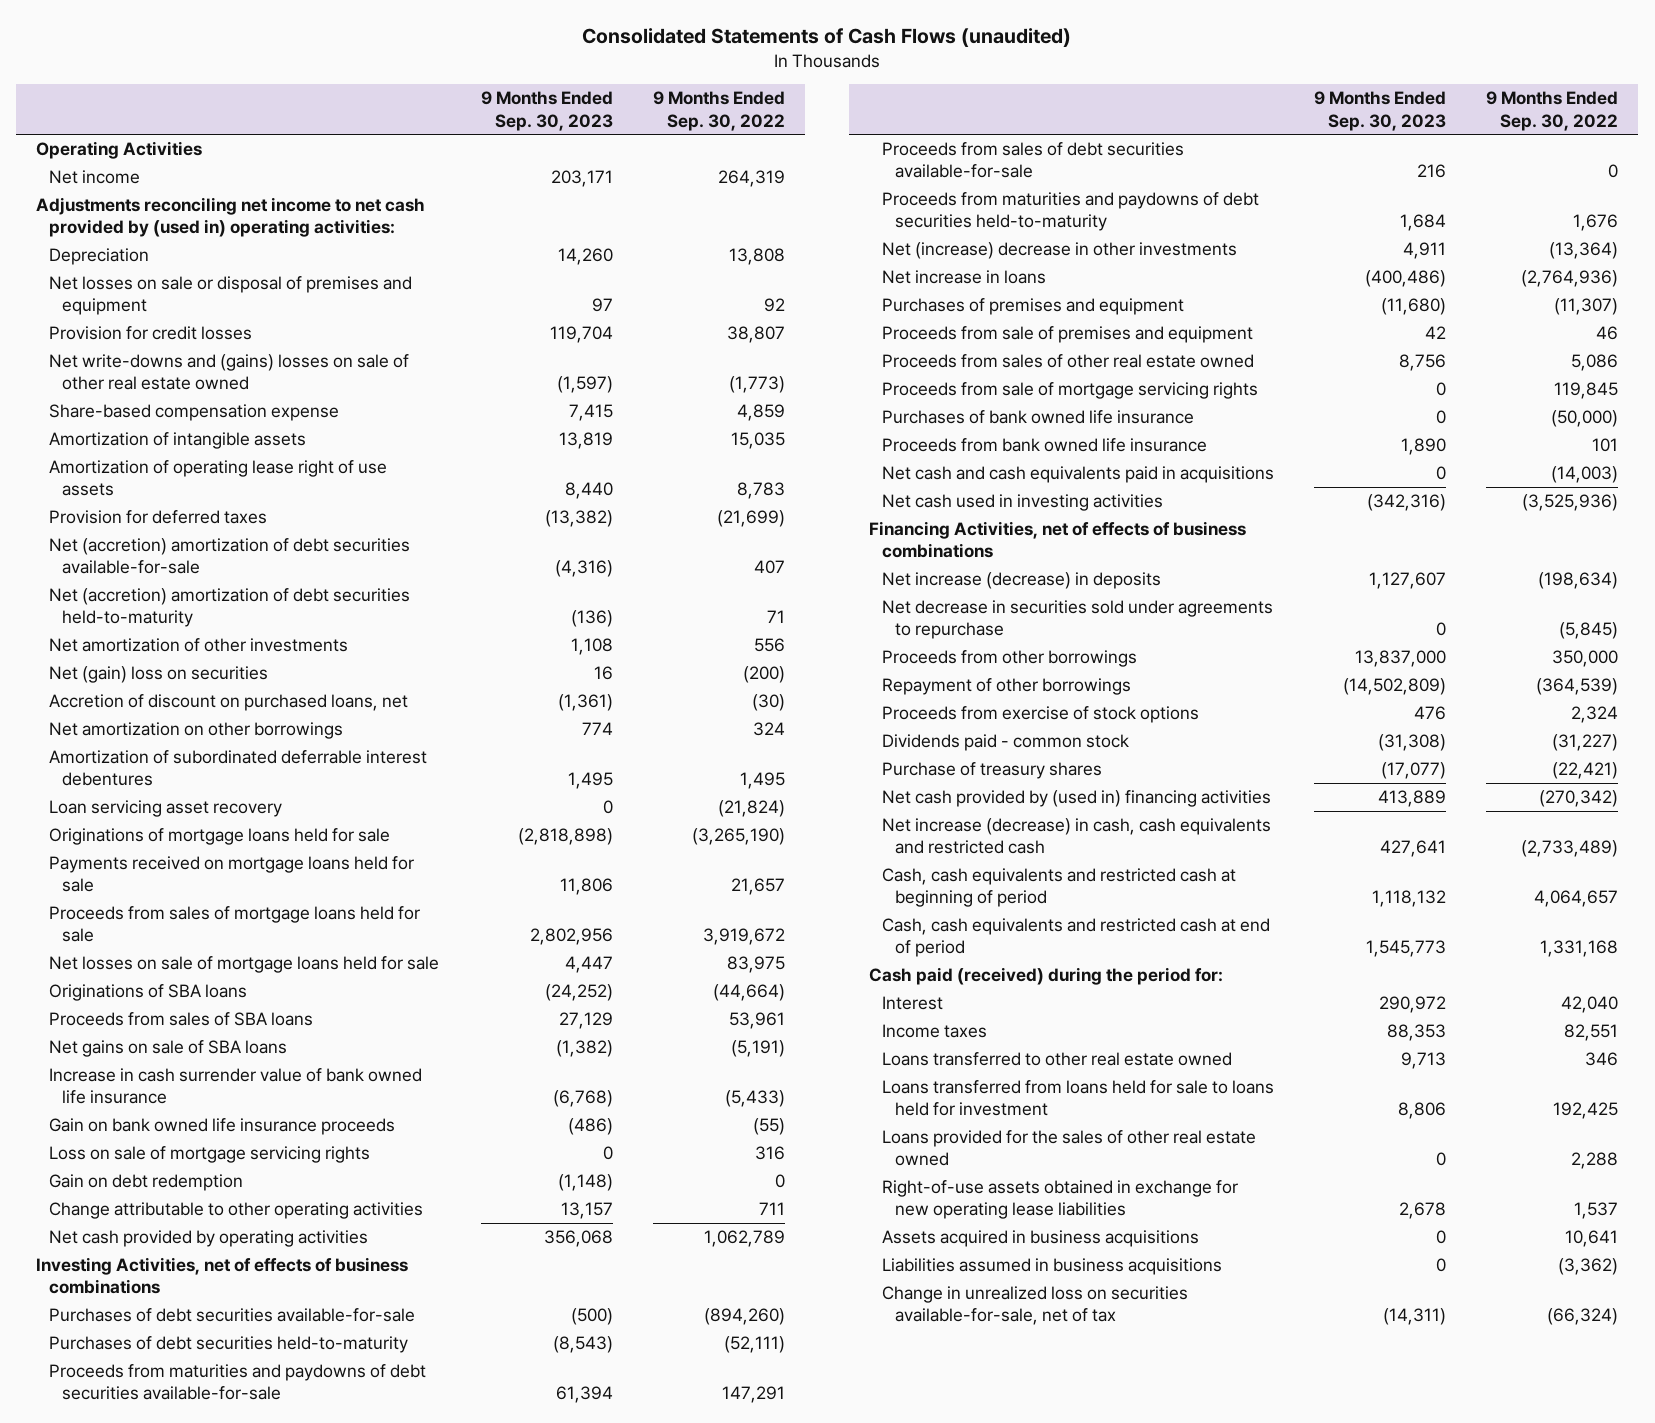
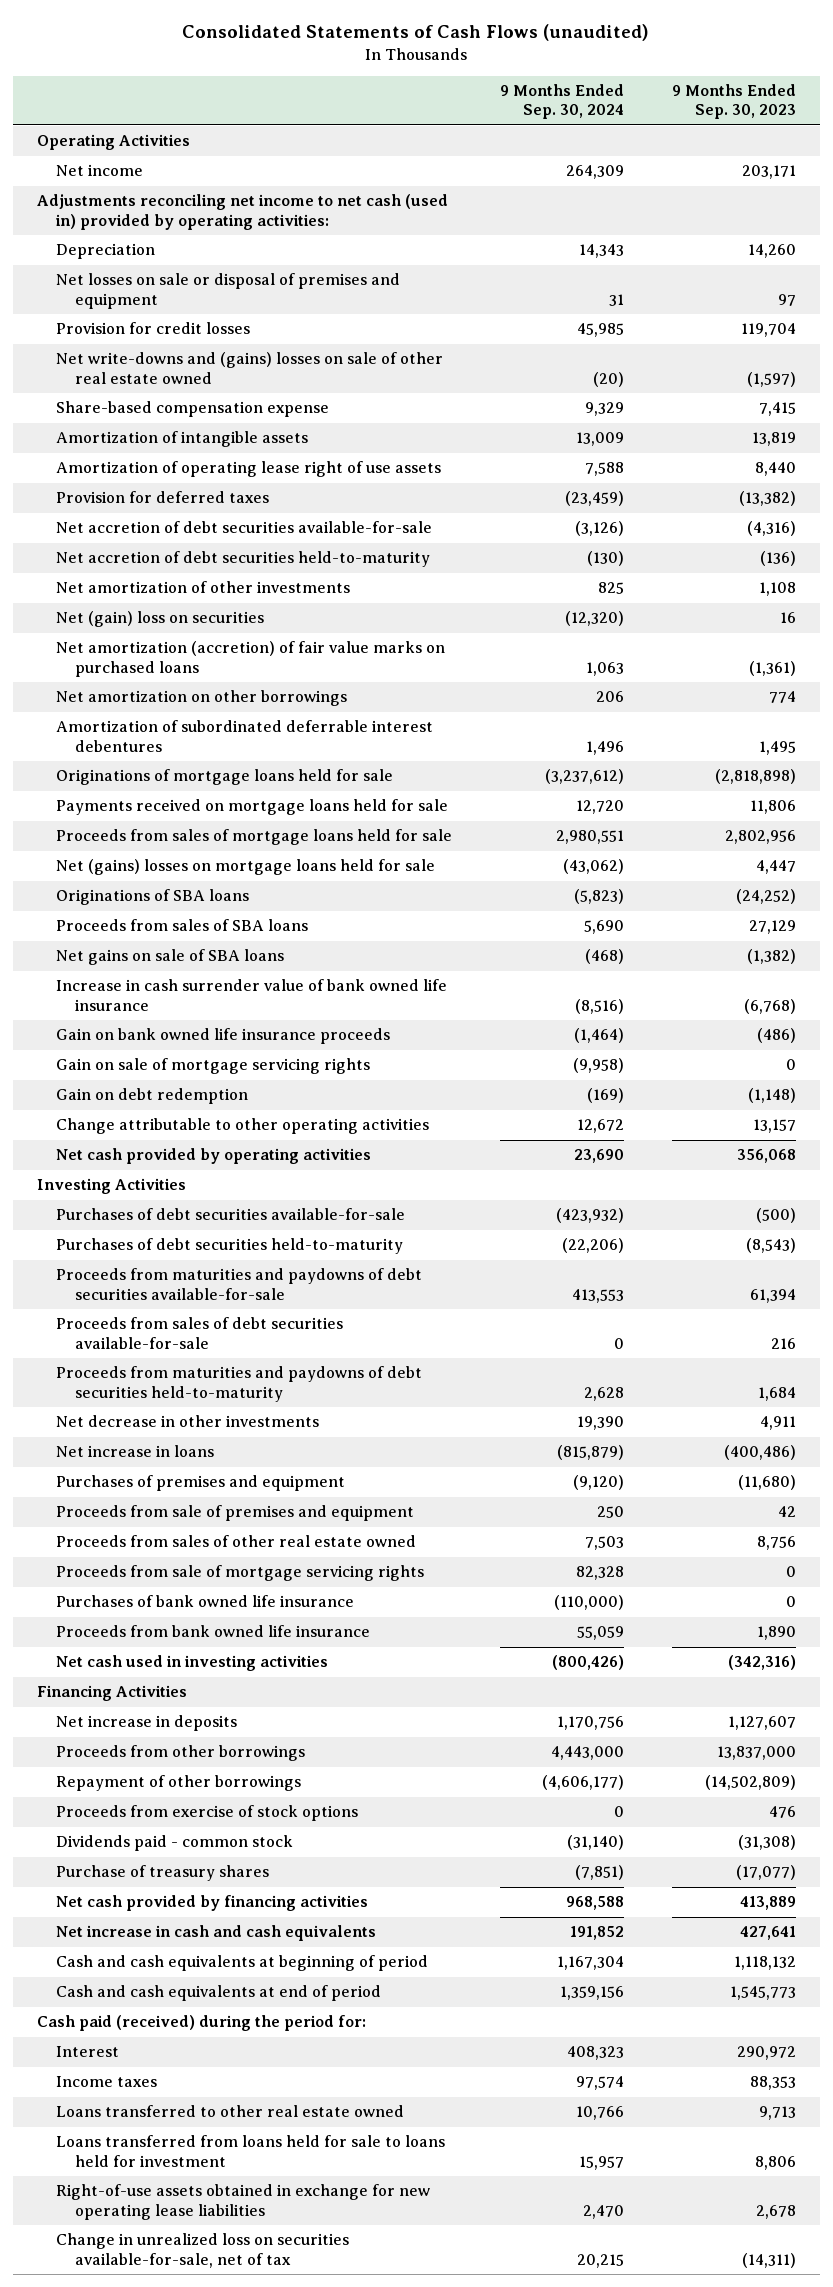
- | 9 Months Ended Sep. 30, 2023 | 9 Months Ended Sep. 30, 2022
+ | 9 Months Ended Sep. 30, 2024 | 9 Months Ended Sep. 30, 2023
- Adjustments reconciling net income to net cash provided by (used in) operating activities:
+ Adjustments reconciling net income to net cash (used in) provided by operating activities:
- Net (accretion) amortization of debt securities available-for-sale | (4,316) | 407
- Net (accretion) amortization of debt securities held-to-maturity | (136) | 71
+ Net accretion of debt securities available-for-sale | (3,126) | (4,316)
+ Net accretion of debt securities held-to-maturity | (130) | (136)
- Accretion of discount on purchased loans, net | (1,361) | (30)
+ Net amortization (accretion) of fair value marks on purchased loans | 1,063 | (1,361)
- Loan servicing asset recovery | 0 | (21,824)
- Net losses on sale of mortgage loans held for sale | 4,447 | 83,975
+ Net (gains) losses on mortgage loans held for sale | (43,062) | 4,447
- Loss on sale of mortgage servicing rights | 0 | 316
+ Gain on sale of mortgage servicing rights | (9,958) | 0
- Investing Activities, net of effects of business combinations
+ Investing Activities
- Net (increase) decrease in other investments | 4,911 | (13,364)
+ Net decrease in other investments | 19,390 | 4,911
- Net cash and cash equivalents paid in acquisitions | 0 | (14,003)
- Financing Activities, net of effects of business combinations
- Net increase (decrease) in deposits | 1,127,607 | (198,634)
- Net decrease in securities sold under agreements to repurchase | 0 | (5,845)
+ Financing Activities
+ Net increase in deposits | 1,170,756 | 1,127,607
- Net cash provided by (used in) financing activities | 413,889 | (270,342)
- Net increase (decrease) in cash, cash equivalents and restricted cash | 427,641 | (2,733,489)
- Cash, cash equivalents and restricted cash at beginning of period | 1,118,132 | 4,064,657
- Cash, cash equivalents and restricted cash at end of period | 1,545,773 | 1,331,168
+ Net cash provided by financing activities | 968,588 | 413,889
+ Net increase in cash and cash equivalents | 191,852 | 427,641
+ Cash and cash equivalents at beginning of period | 1,167,304 | 1,118,132
+ Cash and cash equivalents at end of period | 1,359,156 | 1,545,773
- Loans provided for the sales of other real estate owned | 0 | 2,288
- Assets acquired in business acquisitions | 0 | 10,641
- Liabilities assumed in business acquisitions | 0 | (3,362)

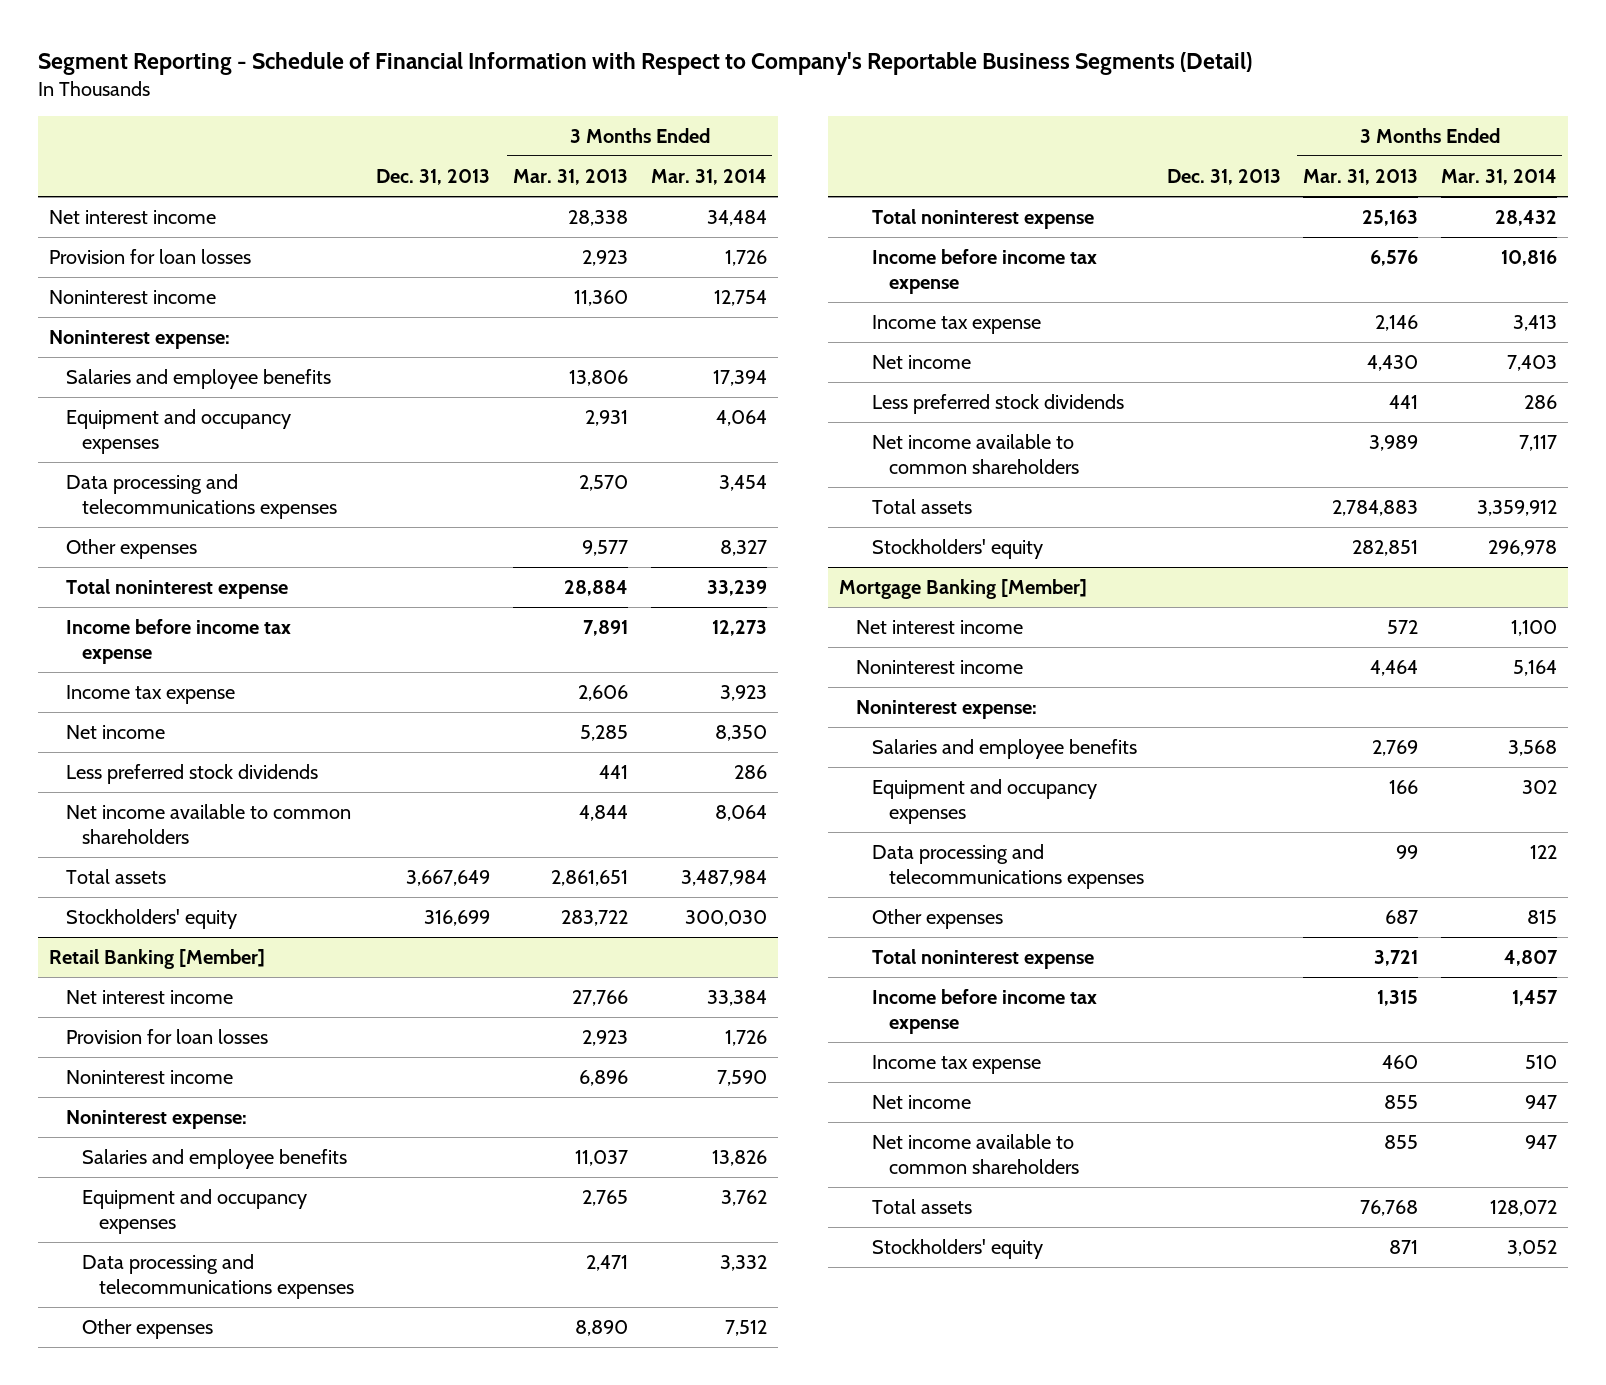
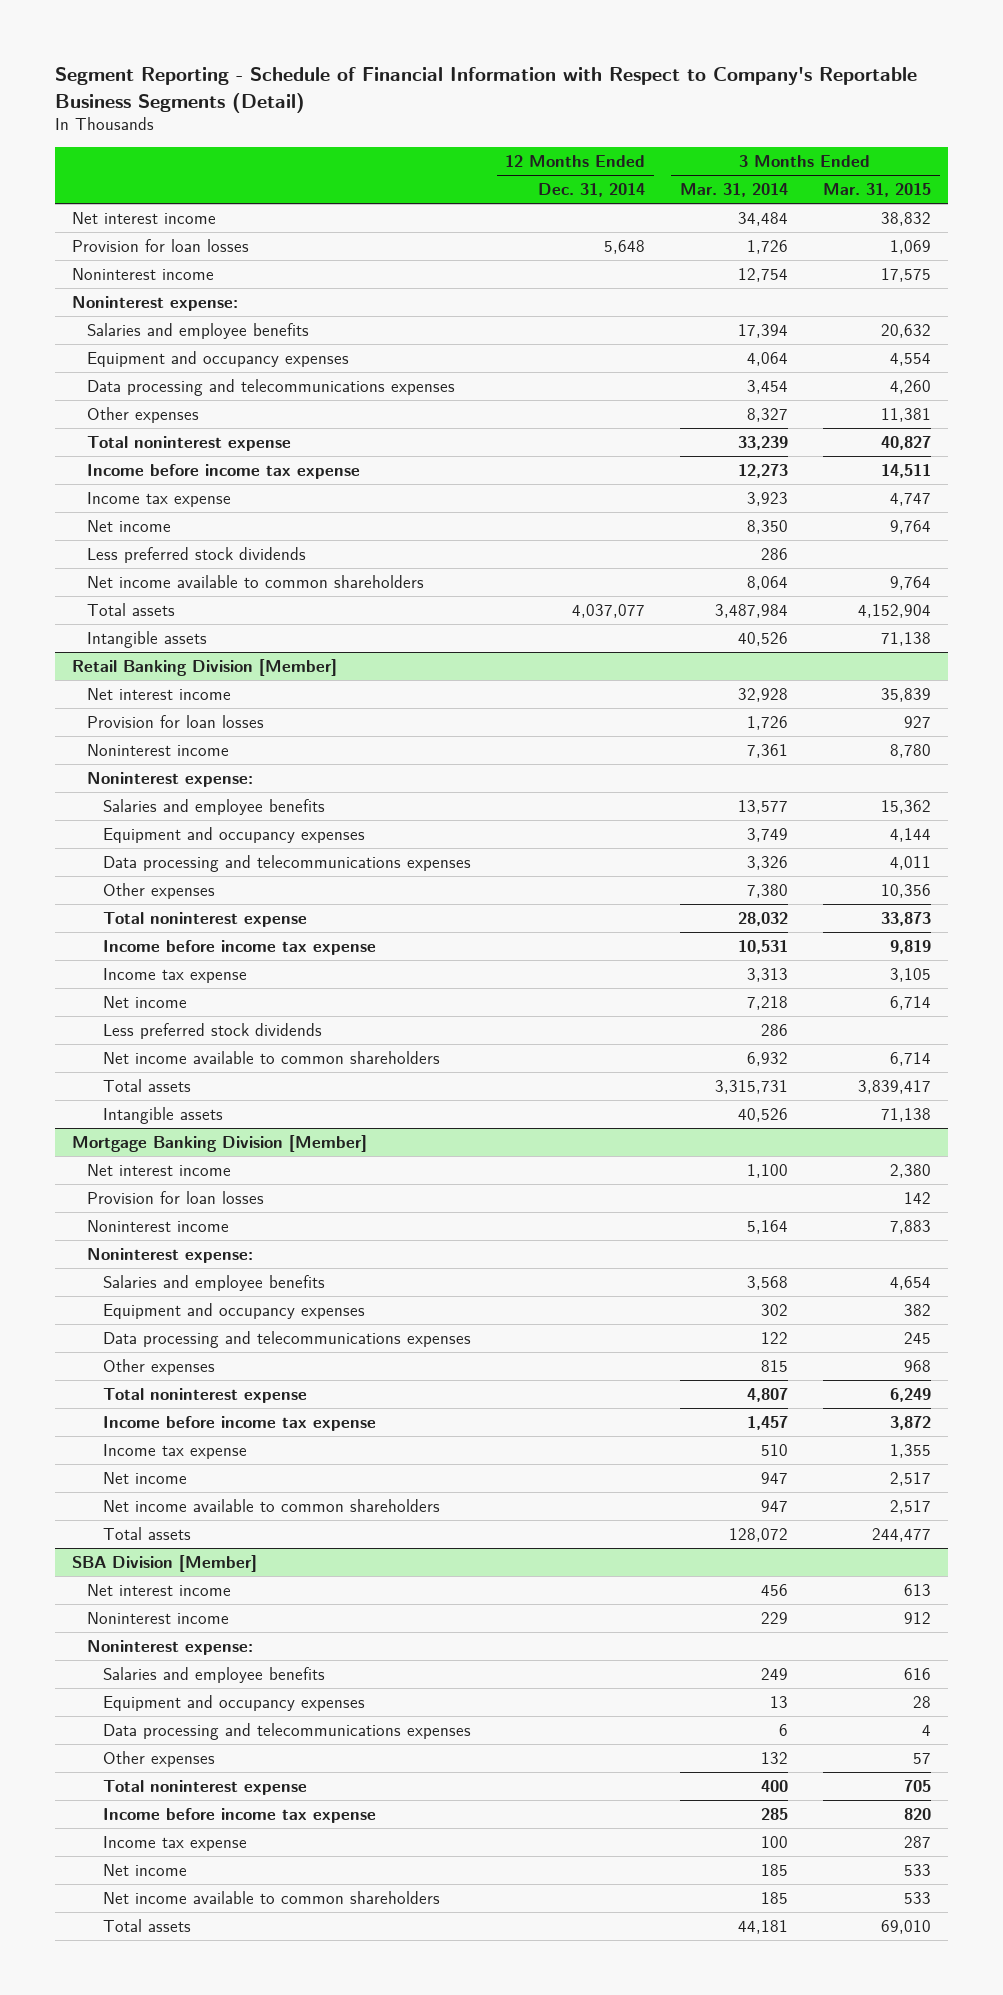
- | Dec. 31, 2013 | 3 Months Ended Mar. 31, 2013 | 3 Months Ended Mar. 31, 2014
+ | 12 Months Ended Dec. 31, 2014 | 3 Months Ended Mar. 31, 2014 | 3 Months Ended Mar. 31, 2015
- Stockholders' equity | 316,699 | 283,722 | 300,030
- Retail Banking [Member]
- Net interest income | | 27,766 | 33,384
+ Intangible assets | | 40,526 | 71,138
+ Retail Banking Division [Member]
+ Net interest income | | 32,928 | 35,839
- Noninterest income | | 6,896 | 7,590
+ Noninterest income | | 7,361 | 8,780
- Salaries and employee benefits | | 11,037 | 13,826
- Equipment and occupancy expenses | | 2,765 | 3,762
- Data processing and telecommunications expenses | | 2,471 | 3,332
- Other expenses | | 8,890 | 7,512
- Total noninterest expense | | 25,163 | 28,432
- Income before income tax expense | | 6,576 | 10,816
- Income tax expense | | 2,146 | 3,413
- Net income | | 4,430 | 7,403
+ Salaries and employee benefits | | 13,577 | 15,362
+ Equipment and occupancy expenses | | 3,749 | 4,144
+ Data processing and telecommunications expenses | | 3,326 | 4,011
+ Other expenses | | 7,380 | 10,356
+ Total noninterest expense | | 28,032 | 33,873
+ Income before income tax expense | | 10,531 | 9,819
+ Income tax expense | | 3,313 | 3,105
+ Net income | | 7,218 | 6,714
- Net income available to common shareholders | | 3,989 | 7,117
- Total assets | | 2,784,883 | 3,359,912
- Stockholders' equity | | 282,851 | 296,978
- Mortgage Banking [Member]
+ Net income available to common shareholders | | 6,932 | 6,714
+ Total assets | | 3,315,731 | 3,839,417
+ Intangible assets | | 40,526 | 71,138
+ Mortgage Banking Division [Member]
+ Provision for loan losses | | | 142
- Stockholders' equity | | 871 | 3,052
+ SBA Division [Member]
+ Net interest income | | 456 | 613
+ Noninterest income | | 229 | 912
+ Noninterest expense:
+ Salaries and employee benefits | | 249 | 616
+ Equipment and occupancy expenses | | 13 | 28
+ Data processing and telecommunications expenses | | 6 | 4
+ Other expenses | | 132 | 57
+ Total noninterest expense | | 400 | 705
+ Income before income tax expense | | 285 | 820
+ Income tax expense | | 100 | 287
+ Net income | | 185 | 533
+ Net income available to common shareholders | | 185 | 533
+ Total assets | | 44,181 | 69,010

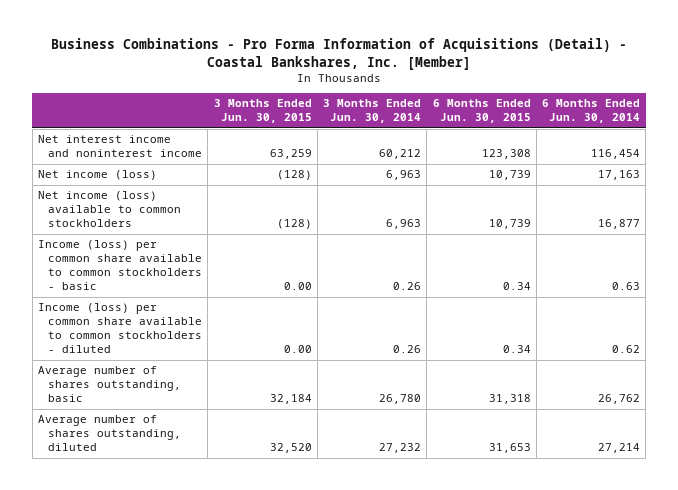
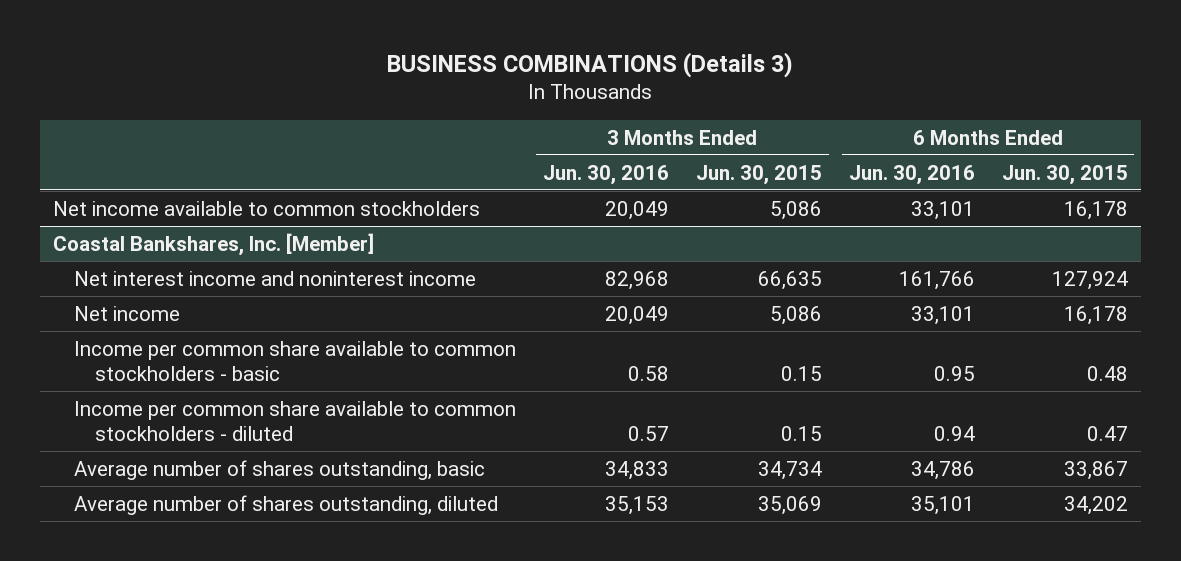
- Business Combinations - Pro Forma Information of Acquisitions (Detail) - Coastal Bankshares, Inc. [Member]
+ BUSINESS COMBINATIONS (Details 3)
- | 3 Months Ended Jun. 30, 2015 | 3 Months Ended Jun. 30, 2014 | 6 Months Ended Jun. 30, 2015 | 6 Months Ended Jun. 30, 2014
+ | 3 Months Ended Jun. 30, 2016 | 3 Months Ended Jun. 30, 2015 | 6 Months Ended Jun. 30, 2016 | 6 Months Ended Jun. 30, 2015
- Net interest income and noninterest income | 63,259 | 60,212 | 123,308 | 116,454
- Net income (loss) | (128) | 6,963 | 10,739 | 17,163
- Net income (loss) available to common stockholders | (128) | 6,963 | 10,739 | 16,877
- Income (loss) per common share available to common stockholders - basic | 0.00 | 0.26 | 0.34 | 0.63
- Income (loss) per common share available to common stockholders - diluted | 0.00 | 0.26 | 0.34 | 0.62
- Average number of shares outstanding, basic | 32,184 | 26,780 | 31,318 | 26,762
- Average number of shares outstanding, diluted | 32,520 | 27,232 | 31,653 | 27,214
+ Net income available to common stockholders | 20,049 | 5,086 | 33,101 | 16,178
+ Coastal Bankshares, Inc. [Member]
+ Net interest income and noninterest income | 82,968 | 66,635 | 161,766 | 127,924
+ Net income | 20,049 | 5,086 | 33,101 | 16,178
+ Income per common share available to common stockholders - basic | 0.58 | 0.15 | 0.95 | 0.48
+ Income per common share available to common stockholders - diluted | 0.57 | 0.15 | 0.94 | 0.47
+ Average number of shares outstanding, basic | 34,833 | 34,734 | 34,786 | 33,867
+ Average number of shares outstanding, diluted | 35,153 | 35,069 | 35,101 | 34,202

